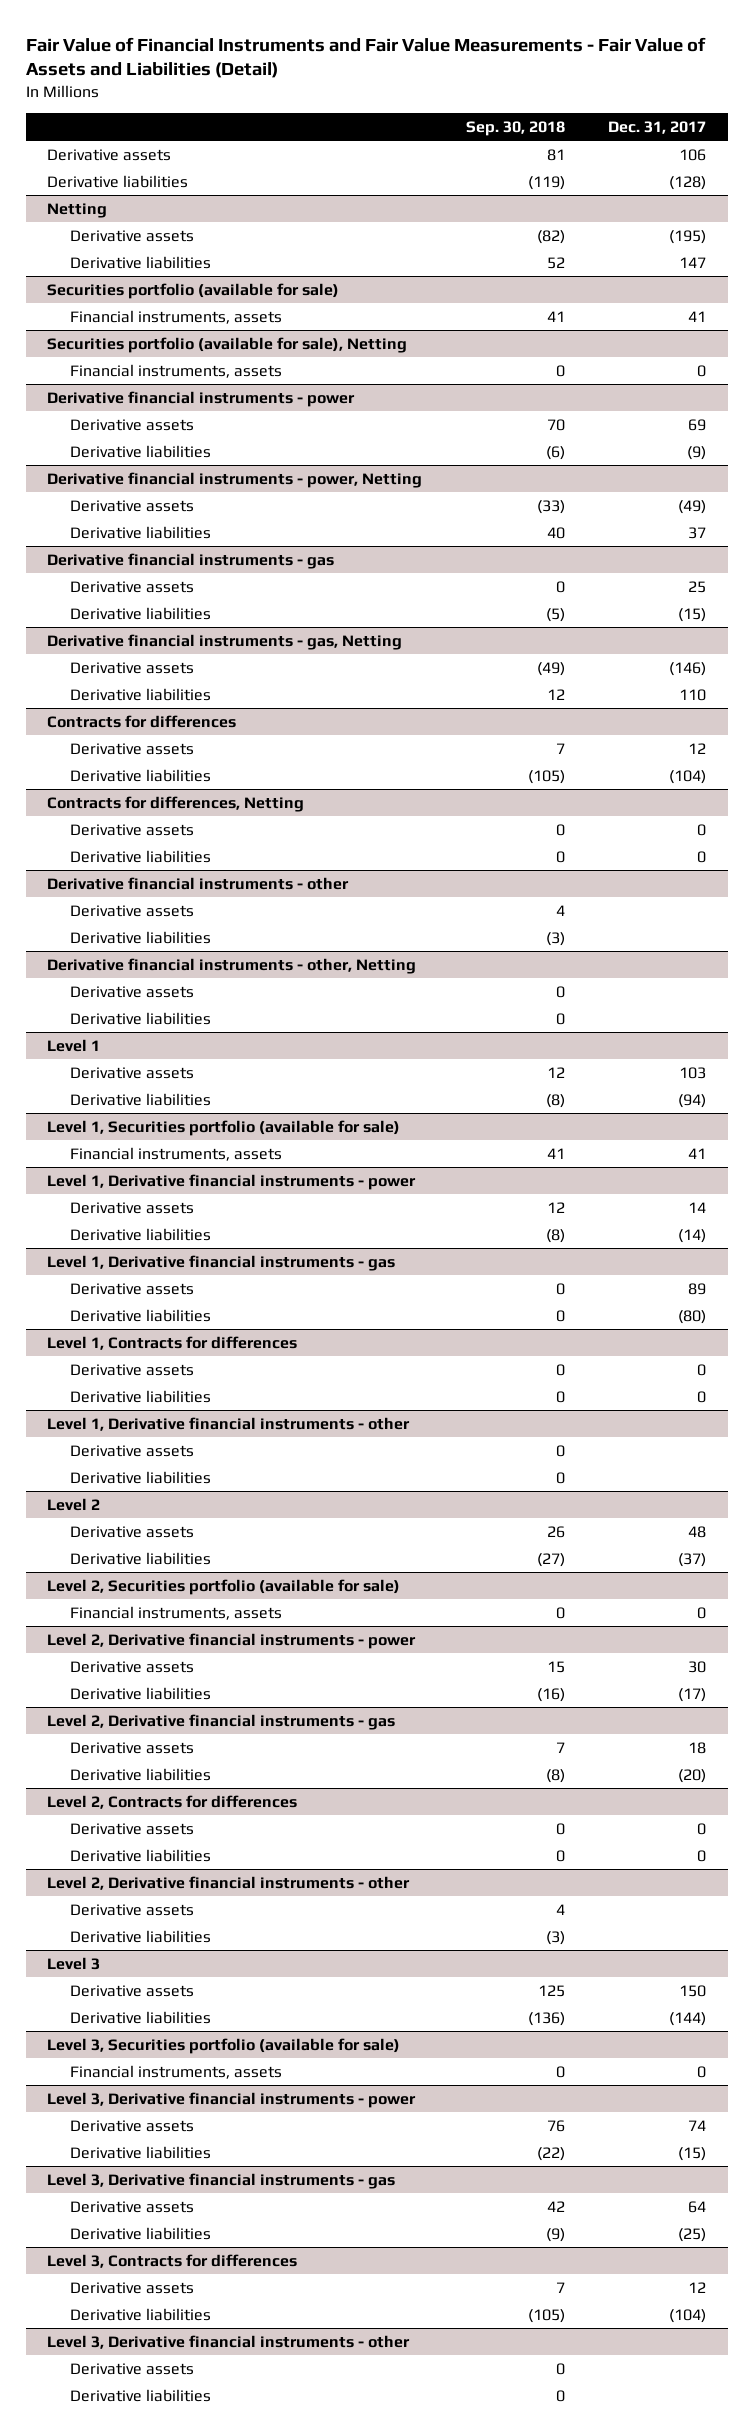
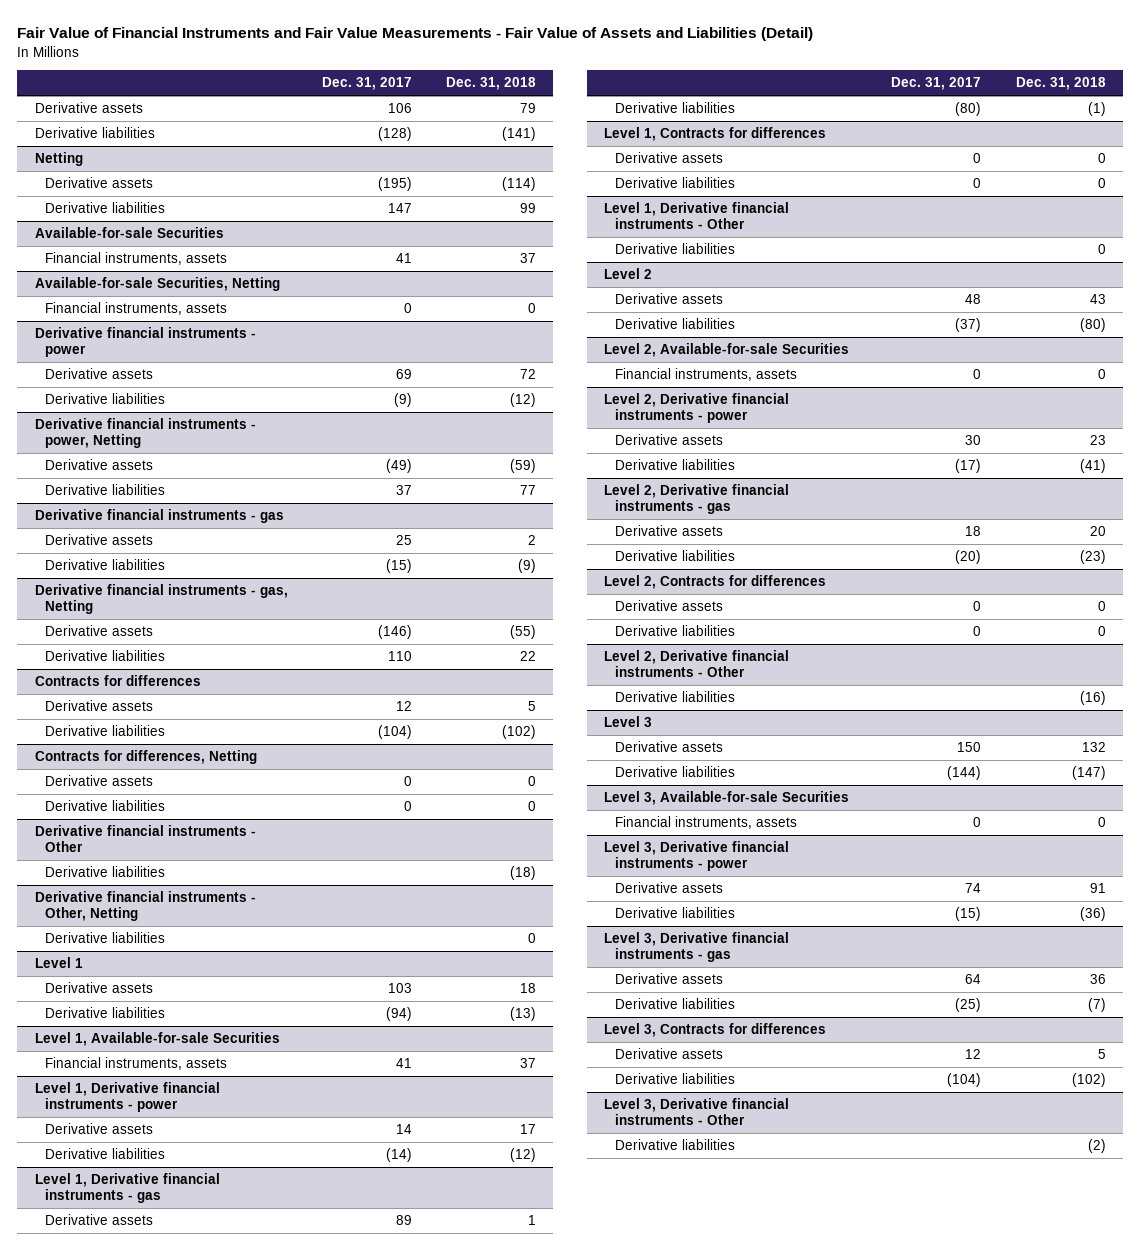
- | Sep. 30, 2018 | Dec. 31, 2017
+ | Dec. 31, 2017 | Dec. 31, 2018
- Securities portfolio (available for sale)
+ Available-for-sale Securities
- Securities portfolio (available for sale), Netting
+ Available-for-sale Securities, Netting
- Derivative financial instruments - other
- Derivative assets | 4 |
+ Derivative financial instruments - Other
- Derivative financial instruments - other, Netting
- Derivative assets | 0 |
+ Derivative financial instruments - Other, Netting
- Level 1, Securities portfolio (available for sale)
+ Level 1, Available-for-sale Securities
- Level 1, Derivative financial instruments - other
- Derivative assets | 0 |
+ Level 1, Derivative financial instruments - Other
- Level 2, Securities portfolio (available for sale)
+ Level 2, Available-for-sale Securities
- Level 2, Derivative financial instruments - other
- Derivative assets | 4 |
+ Level 2, Derivative financial instruments - Other
- Level 3, Securities portfolio (available for sale)
+ Level 3, Available-for-sale Securities
- Level 3, Derivative financial instruments - other
- Derivative assets | 0 |
+ Level 3, Derivative financial instruments - Other

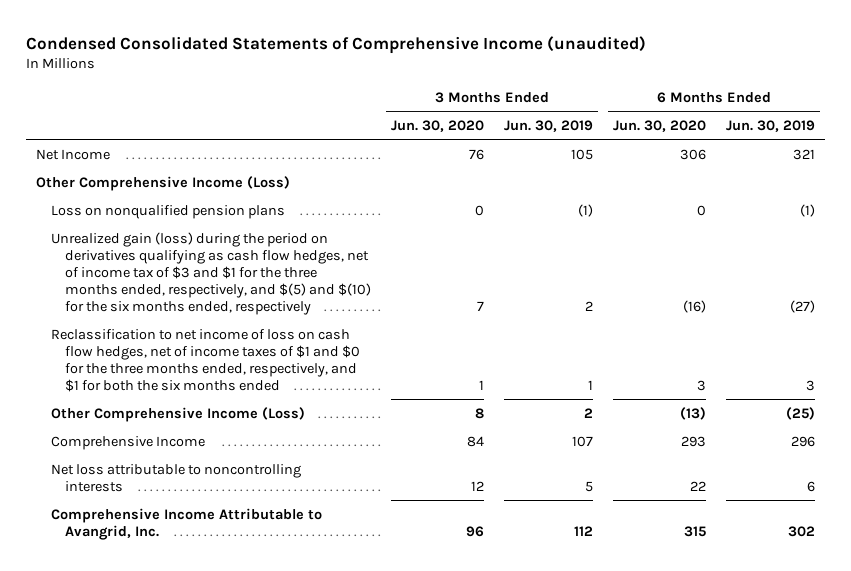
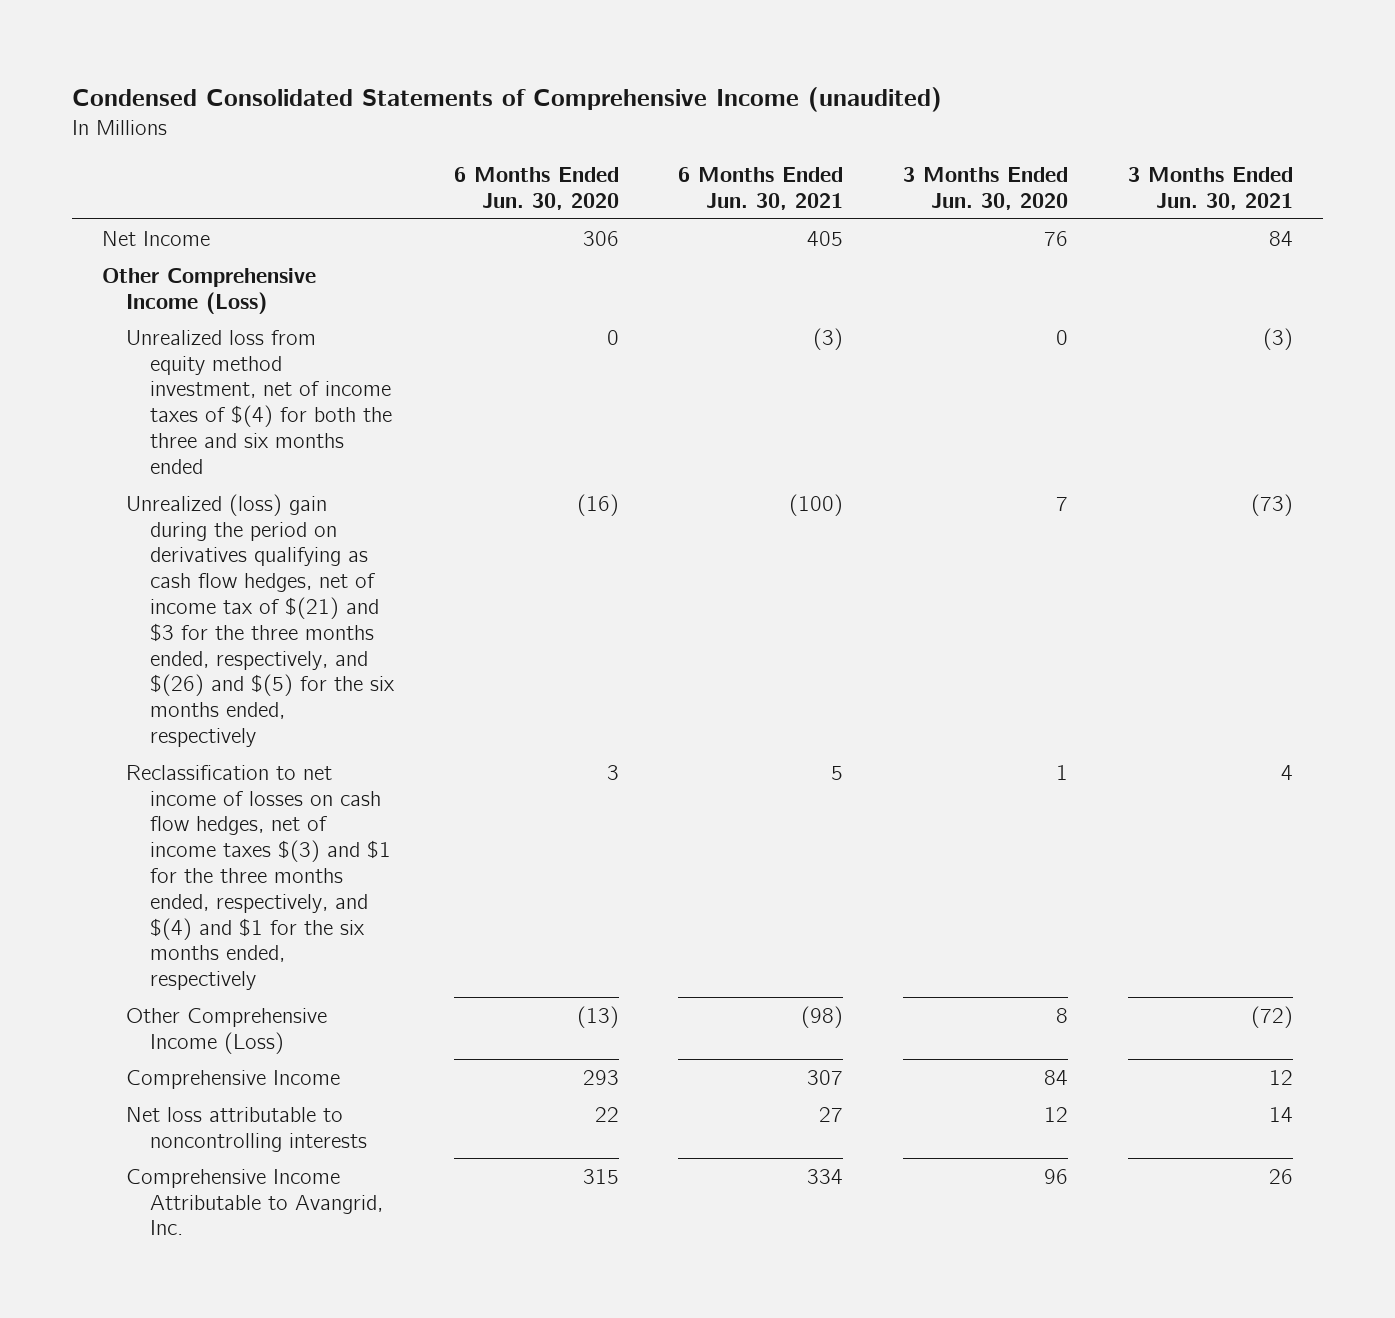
- | 3 Months Ended Jun. 30, 2020 | 3 Months Ended Jun. 30, 2019 | 6 Months Ended Jun. 30, 2020 | 6 Months Ended Jun. 30, 2019
+ | 6 Months Ended Jun. 30, 2020 | 6 Months Ended Jun. 30, 2021 | 3 Months Ended Jun. 30, 2020 | 3 Months Ended Jun. 30, 2021
- Loss on nonqualified pension plans | 0 | (1) | 0 | (1)
- Unrealized gain (loss) during the period on derivatives qualifying as cash flow hedges, net of income tax of $3 and $1 for the three months ended, respectively, and $(5) and $(10) for the six months ended, respectively | 7 | 2 | (16) | (27)
- Reclassification to net income of loss on cash flow hedges, net of income taxes of $1 and $0 for the three months ended, respectively, and $1 for both the six months ended | 1 | 1 | 3 | 3
+ Unrealized loss from equity method investment, net of income taxes of $(4) for both the three and six months ended | 0 | (3) | 0 | (3)
+ Unrealized (loss) gain during the period on derivatives qualifying as cash flow hedges, net of income tax of $(21) and $3 for the three months ended, respectively, and $(26) and $(5) for the six months ended, respectively | (16) | (100) | 7 | (73)
+ Reclassification to net income of losses on cash flow hedges, net of income taxes $(3) and $1 for the three months ended, respectively, and $(4) and $1 for the six months ended, respectively | 3 | 5 | 1 | 4

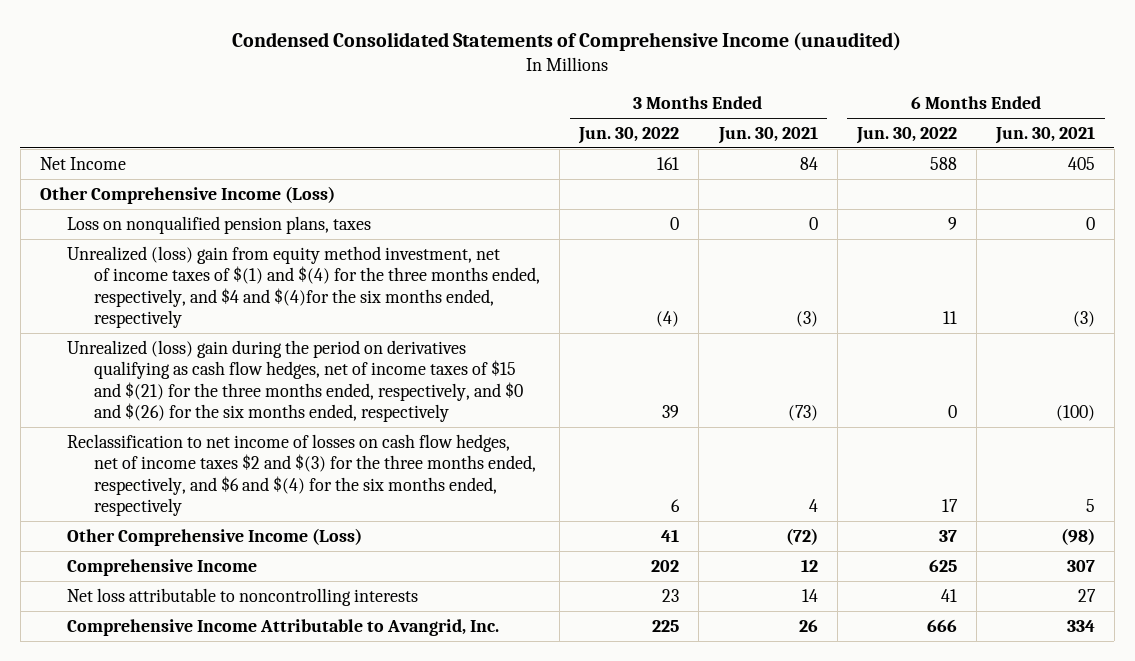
- | 6 Months Ended Jun. 30, 2020 | 6 Months Ended Jun. 30, 2021 | 3 Months Ended Jun. 30, 2020 | 3 Months Ended Jun. 30, 2021
+ | 3 Months Ended Jun. 30, 2022 | 3 Months Ended Jun. 30, 2021 | 6 Months Ended Jun. 30, 2022 | 6 Months Ended Jun. 30, 2021
- Unrealized loss from equity method investment, net of income taxes of $(4) for both the three and six months ended | 0 | (3) | 0 | (3)
- Unrealized (loss) gain during the period on derivatives qualifying as cash flow hedges, net of income tax of $(21) and $3 for the three months ended, respectively, and $(26) and $(5) for the six months ended, respectively | (16) | (100) | 7 | (73)
- Reclassification to net income of losses on cash flow hedges, net of income taxes $(3) and $1 for the three months ended, respectively, and $(4) and $1 for the six months ended, respectively | 3 | 5 | 1 | 4
+ Loss on nonqualified pension plans, taxes | 0 | 0 | 9 | 0
+ Unrealized (loss) gain from equity method investment, net of income taxes of $(1) and $(4) for the three months ended, respectively, and $4 and $(4)for the six months ended, respectively | (4) | (3) | 11 | (3)
+ Unrealized (loss) gain during the period on derivatives qualifying as cash flow hedges, net of income taxes of $15 and $(21) for the three months ended, respectively, and $0 and $(26) for the six months ended, respectively | 39 | (73) | 0 | (100)
+ Reclassification to net income of losses on cash flow hedges, net of income taxes $2 and $(3) for the three months ended, respectively, and $6 and $(4) for the six months ended, respectively | 6 | 4 | 17 | 5

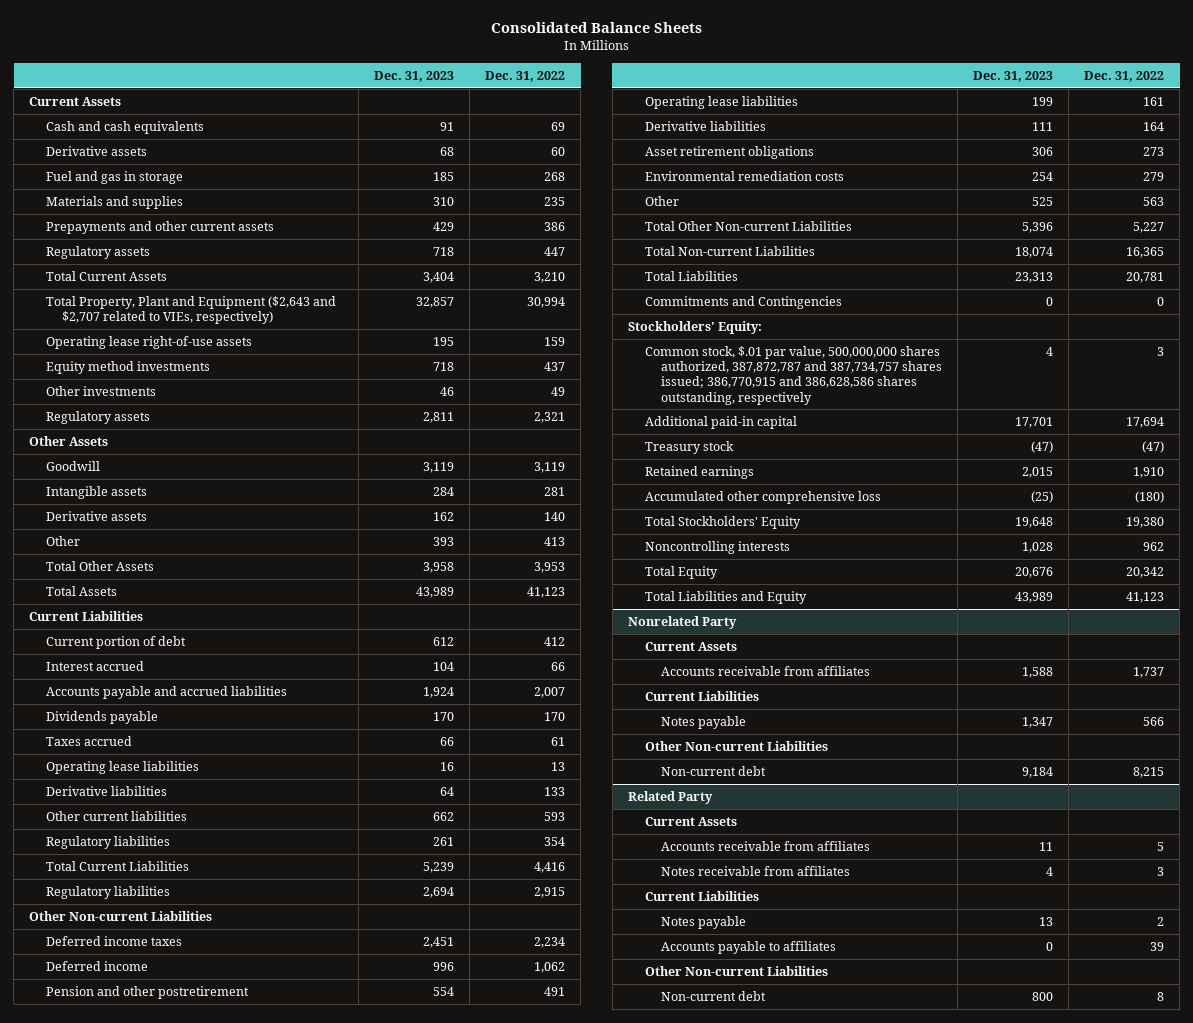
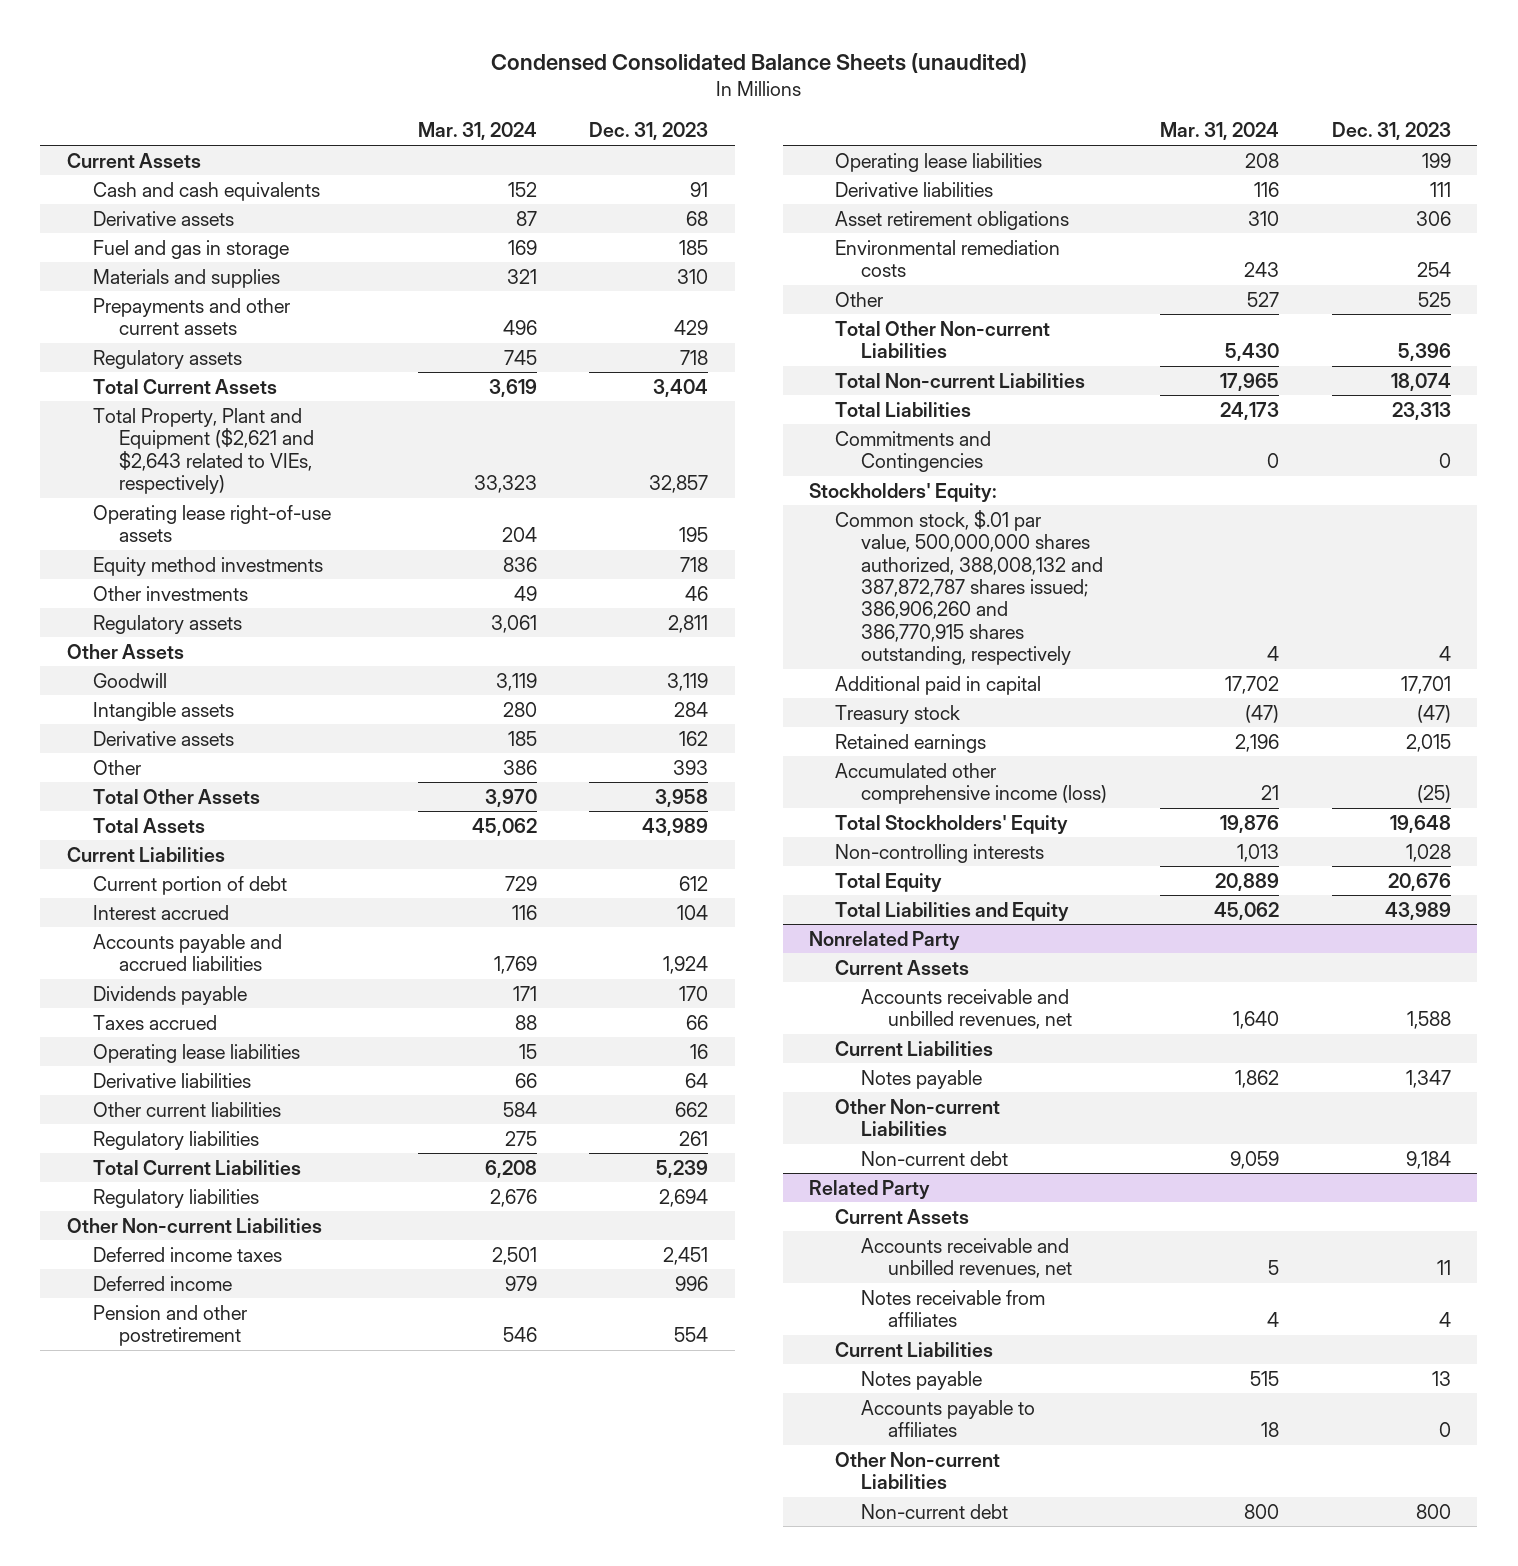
- Consolidated Balance Sheets
+ Condensed Consolidated Balance Sheets (unaudited)
- | Dec. 31, 2023 | Dec. 31, 2022
+ | Mar. 31, 2024 | Dec. 31, 2023
- Total Property, Plant and Equipment ($2,643 and $2,707 related to VIEs, respectively) | 32,857 | 30,994
+ Total Property, Plant and Equipment ($2,621 and $2,643 related to VIEs, respectively) | 33,323 | 32,857
- Common stock, $.01 par value, 500,000,000 shares authorized, 387,872,787 and 387,734,757 shares issued; 386,770,915 and 386,628,586 shares outstanding, respectively | 4 | 3
- Additional paid-in capital | 17,701 | 17,694
+ Common stock, $.01 par value, 500,000,000 shares authorized, 388,008,132 and 387,872,787 shares issued; 386,906,260 and 386,770,915 shares outstanding, respectively | 4 | 4
+ Additional paid in capital | 17,702 | 17,701
- Accumulated other comprehensive loss | (25) | (180)
+ Accumulated other comprehensive income (loss) | 21 | (25)
- Noncontrolling interests | 1,028 | 962
+ Non-controlling interests | 1,013 | 1,028
@ Nonrelated Party
- Accounts receivable from affiliates | 1,588 | 1,737
+ Accounts receivable and unbilled revenues, net | 1,640 | 1,588
@ Related Party
- Accounts receivable from affiliates | 11 | 5
+ Accounts receivable and unbilled revenues, net | 5 | 11

